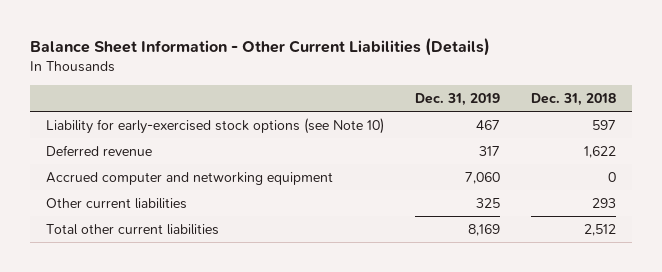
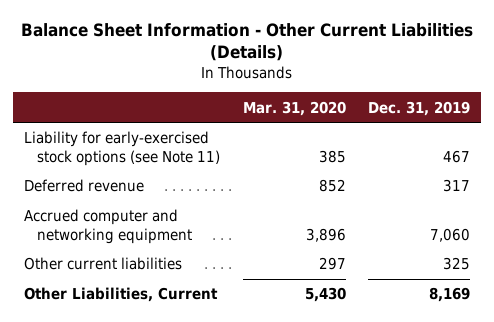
- | Dec. 31, 2019 | Dec. 31, 2018
+ | Mar. 31, 2020 | Dec. 31, 2019
- Liability for early-exercised stock options (see Note 10) | 467 | 597
+ Liability for early-exercised stock options (see Note 11) | 385 | 467
- Total other current liabilities | 8,169 | 2,512
+ Other Liabilities, Current | 5,430 | 8,169

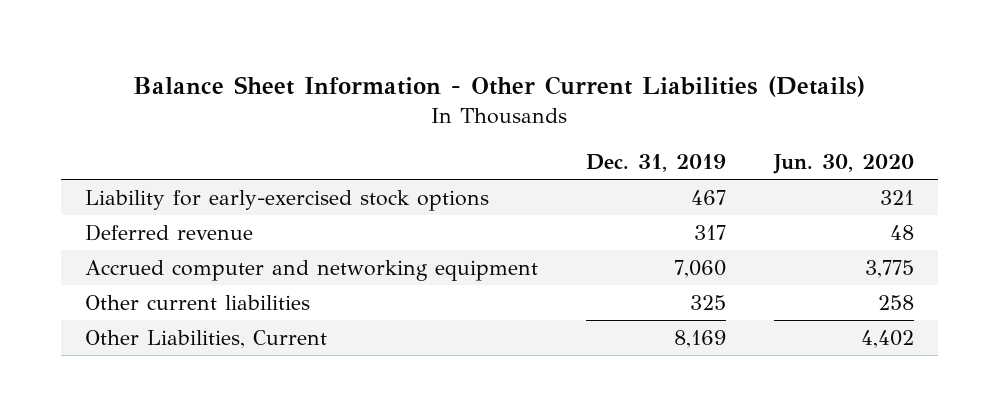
- | Mar. 31, 2020 | Dec. 31, 2019
+ | Dec. 31, 2019 | Jun. 30, 2020
- Liability for early-exercised stock options (see Note 11) | 385 | 467
+ Liability for early-exercised stock options | 467 | 321

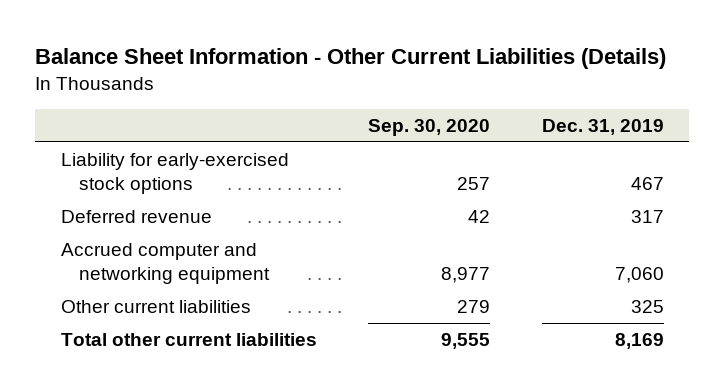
- | Dec. 31, 2019 | Jun. 30, 2020
+ | Sep. 30, 2020 | Dec. 31, 2019
- Other Liabilities, Current | 8,169 | 4,402
+ Total other current liabilities | 9,555 | 8,169

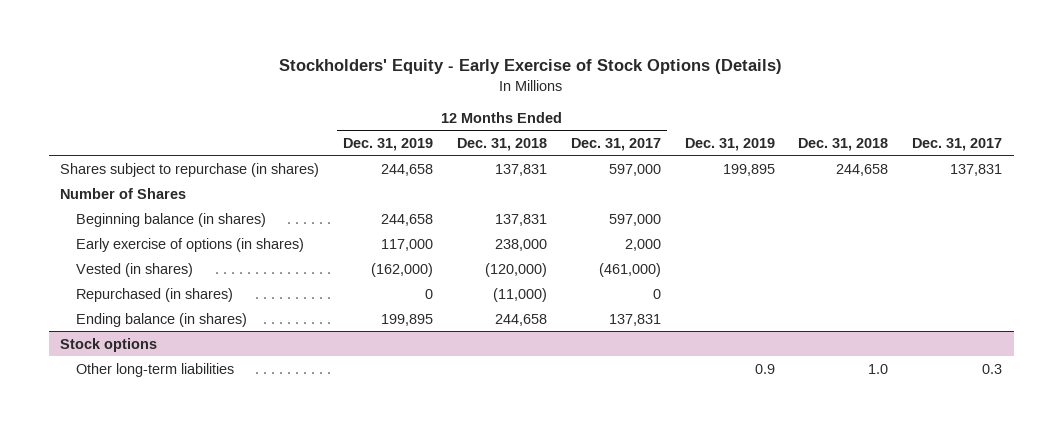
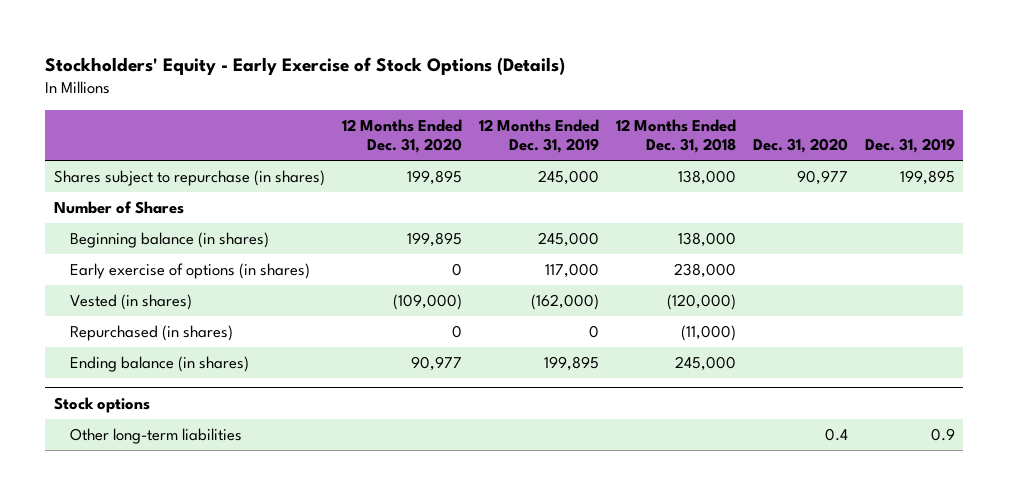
- | 12 Months Ended Dec. 31, 2019 | 12 Months Ended Dec. 31, 2018 | 12 Months Ended Dec. 31, 2017 | Dec. 31, 2019 | Dec. 31, 2018 | Dec. 31, 2017
+ | 12 Months Ended Dec. 31, 2020 | 12 Months Ended Dec. 31, 2019 | 12 Months Ended Dec. 31, 2018 | Dec. 31, 2020 | Dec. 31, 2019
- Shares subject to repurchase (in shares) | 244,658 | 137,831 | 597,000 | 199,895 | 244,658 | 137,831
+ Shares subject to repurchase (in shares) | 199,895 | 245,000 | 138,000 | 90,977 | 199,895
- Beginning balance (in shares) | 244,658 | 137,831 | 597,000 | | |
+ Beginning balance (in shares) | 199,895 | 245,000 | 138,000 | |
- Ending balance (in shares) | 199,895 | 244,658 | 137,831 | | |
+ Ending balance (in shares) | 90,977 | 199,895 | 245,000 | |

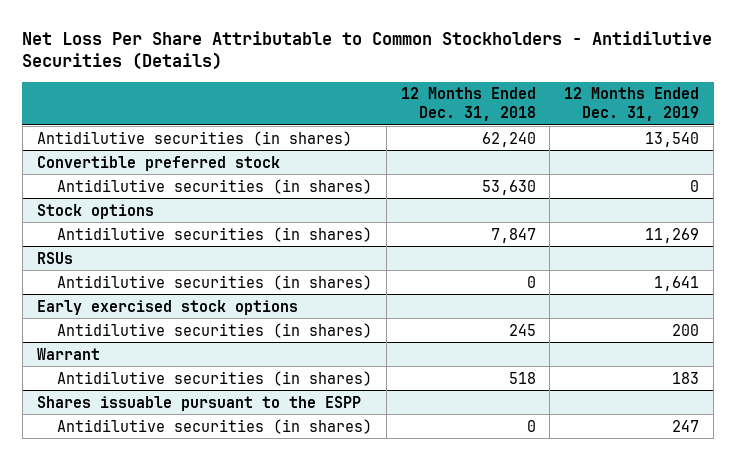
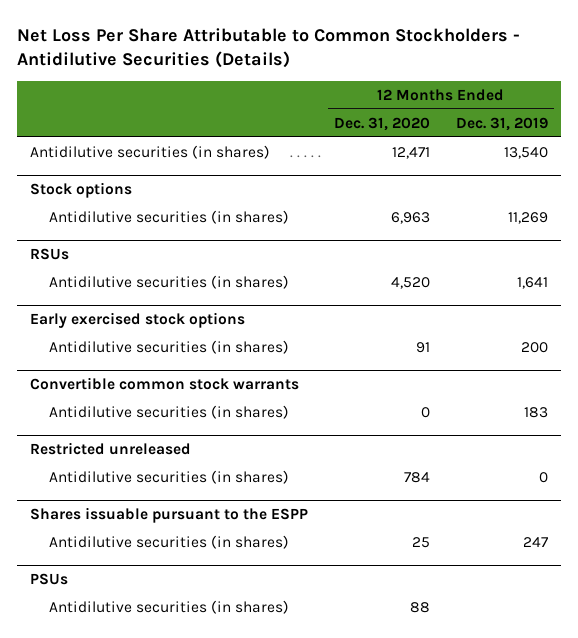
- | 12 Months Ended Dec. 31, 2018 | 12 Months Ended Dec. 31, 2019
+ | 12 Months Ended Dec. 31, 2020 | 12 Months Ended Dec. 31, 2019
- Convertible preferred stock
- Antidilutive securities (in shares) | 53,630 | 0
- Warrant
+ Convertible common stock warrants
+ Restricted unreleased
+ Antidilutive securities (in shares) | 784 | 0
+ PSUs
+ Antidilutive securities (in shares) | 88 |

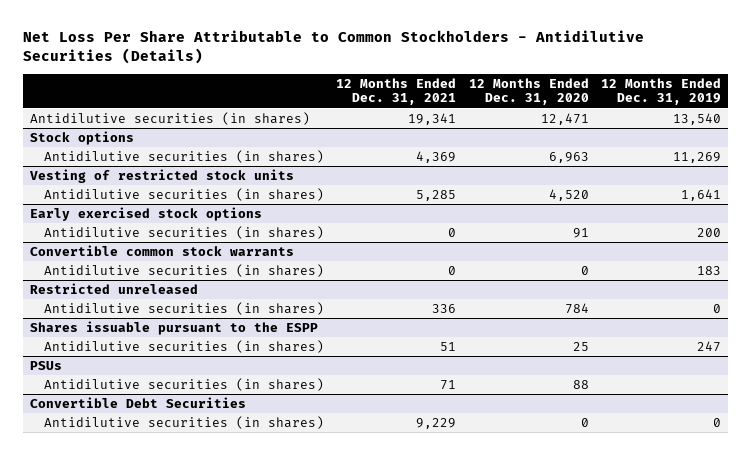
- | 12 Months Ended Dec. 31, 2020 | 12 Months Ended Dec. 31, 2019
+ | 12 Months Ended Dec. 31, 2021 | 12 Months Ended Dec. 31, 2020 | 12 Months Ended Dec. 31, 2019
- RSUs
+ Vesting of restricted stock units
+ Convertible Debt Securities
+ Antidilutive securities (in shares) | 9,229 | 0 | 0

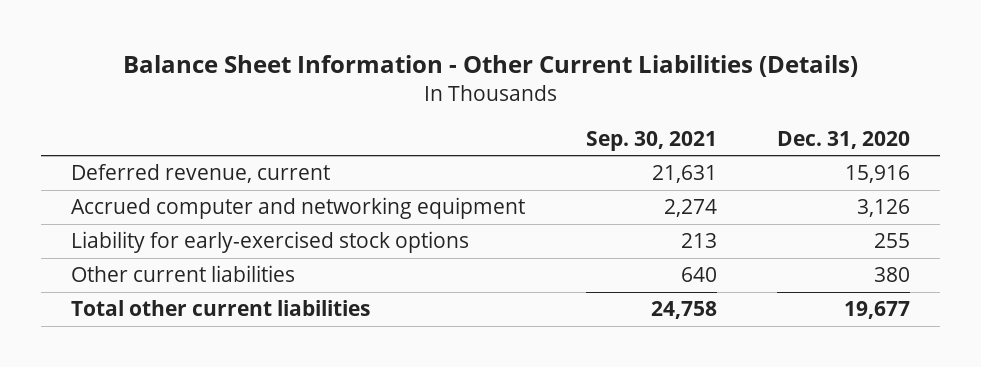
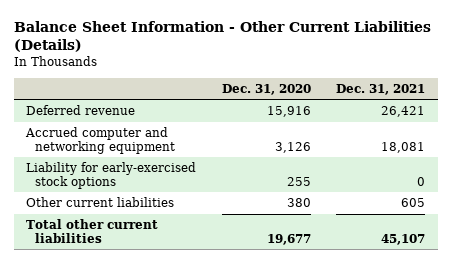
- | Sep. 30, 2021 | Dec. 31, 2020
+ | Dec. 31, 2020 | Dec. 31, 2021
- Deferred revenue, current | 21,631 | 15,916
+ Deferred revenue | 15,916 | 26,421

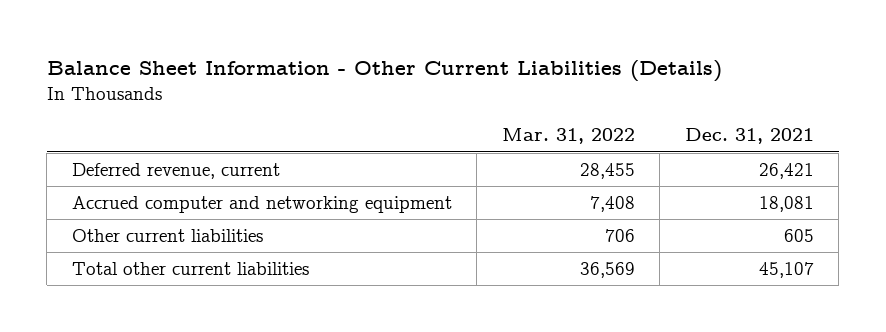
- | Dec. 31, 2020 | Dec. 31, 2021
+ | Mar. 31, 2022 | Dec. 31, 2021
- Deferred revenue | 15,916 | 26,421
+ Deferred revenue, current | 28,455 | 26,421
- Liability for early-exercised stock options | 255 | 0

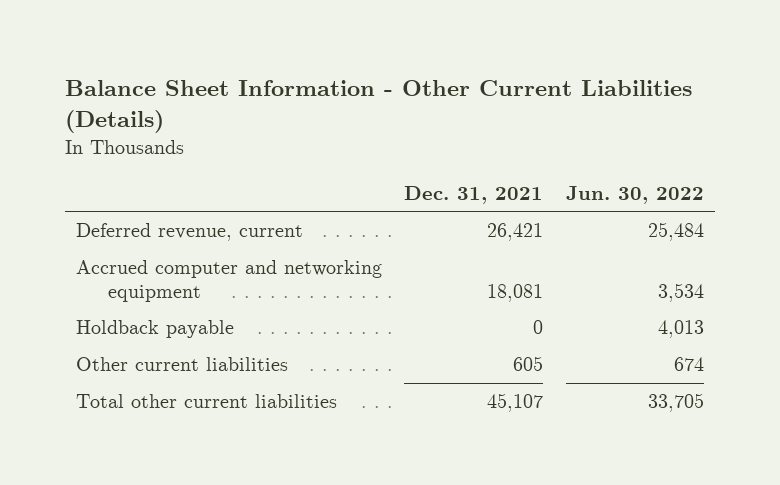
- | Mar. 31, 2022 | Dec. 31, 2021
+ | Dec. 31, 2021 | Jun. 30, 2022
+ Holdback payable | 0 | 4,013

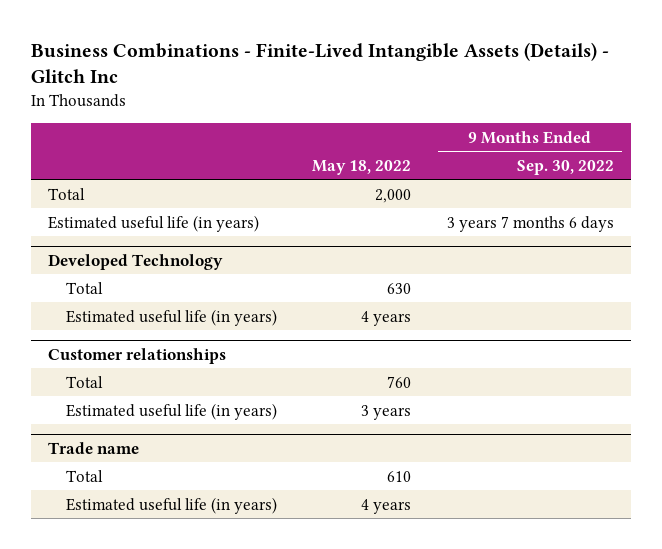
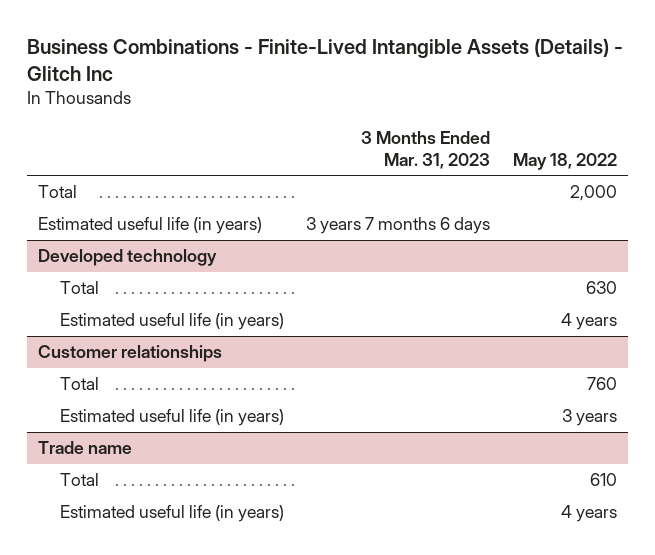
- | May 18, 2022 | 9 Months Ended Sep. 30, 2022
+ | 3 Months Ended Mar. 31, 2023 | May 18, 2022
- Developed Technology
+ Developed technology

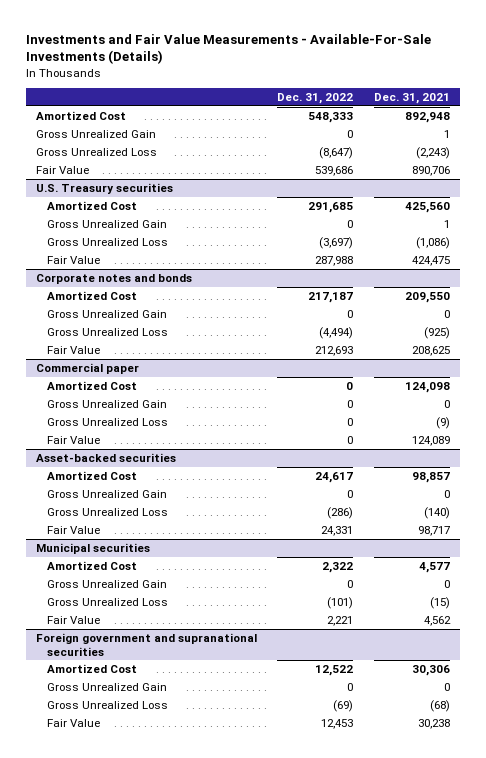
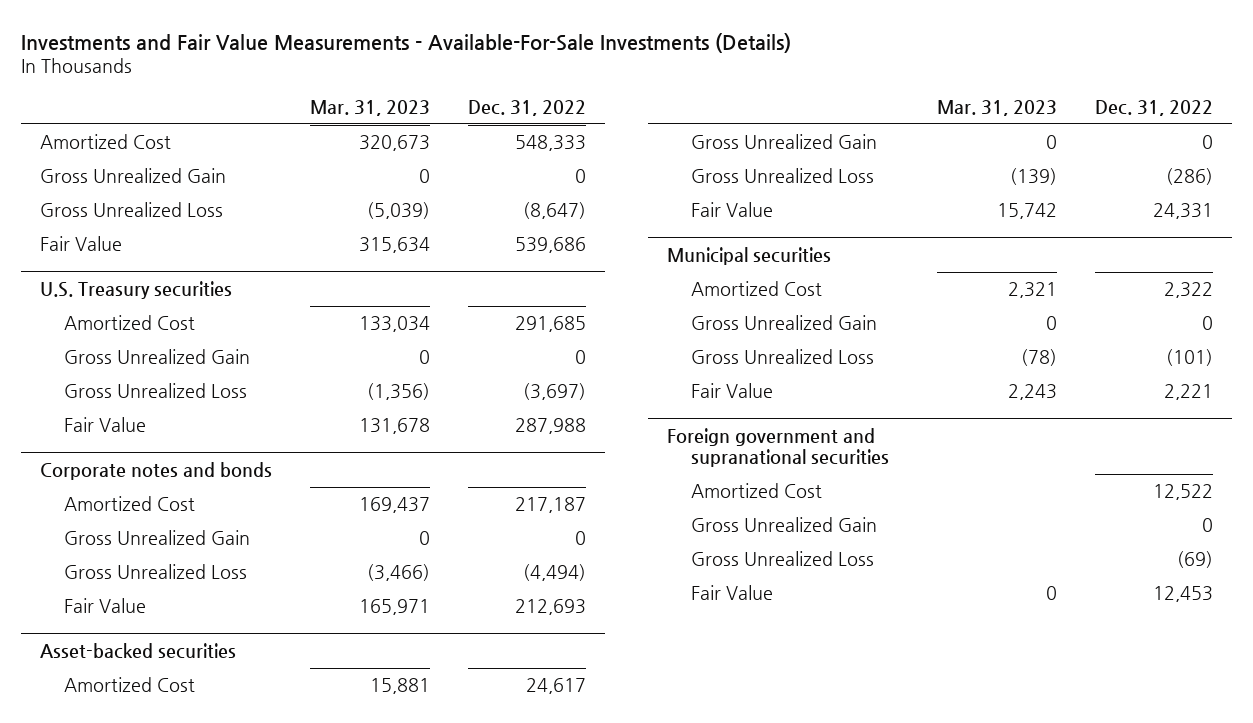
- | Dec. 31, 2022 | Dec. 31, 2021
+ | Mar. 31, 2023 | Dec. 31, 2022
- Commercial paper
- Amortized Cost | 0 | 124,098
- Gross Unrealized Gain | 0 | 0
- Gross Unrealized Loss | 0 | (9)
- Fair Value | 0 | 124,089

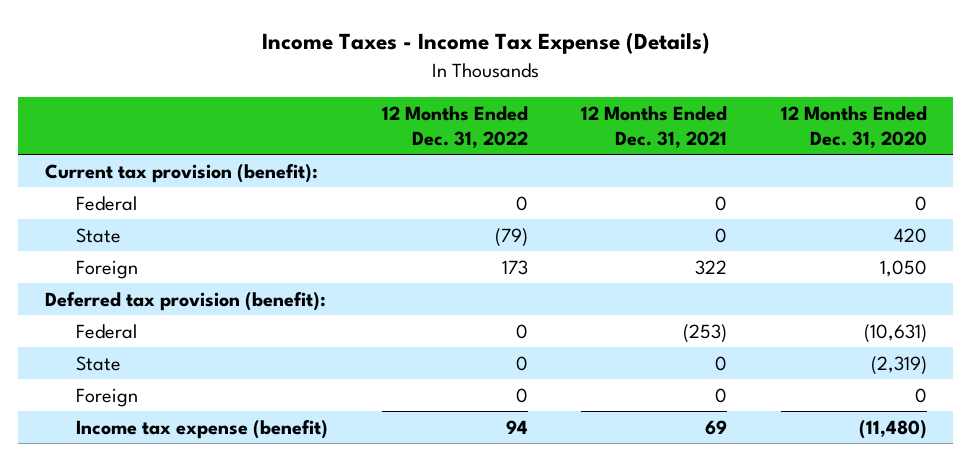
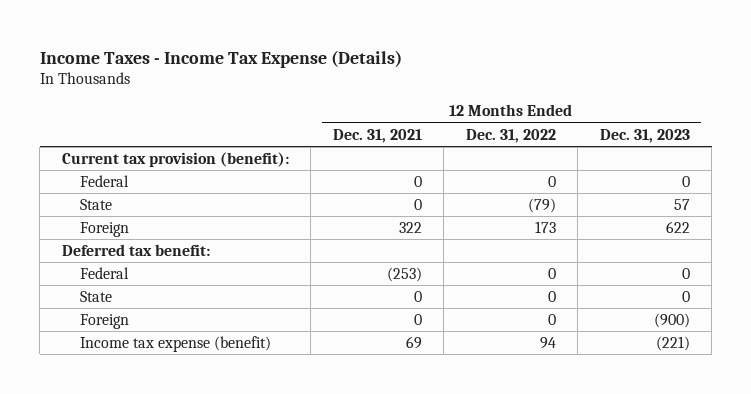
- | 12 Months Ended Dec. 31, 2022 | 12 Months Ended Dec. 31, 2021 | 12 Months Ended Dec. 31, 2020
+ | 12 Months Ended Dec. 31, 2021 | 12 Months Ended Dec. 31, 2022 | 12 Months Ended Dec. 31, 2023
- Deferred tax provision (benefit):
+ Deferred tax benefit:

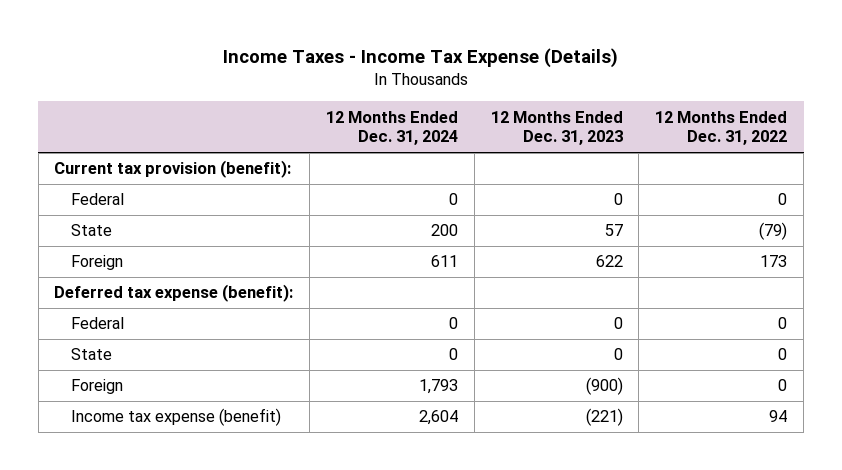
- | 12 Months Ended Dec. 31, 2021 | 12 Months Ended Dec. 31, 2022 | 12 Months Ended Dec. 31, 2023
+ | 12 Months Ended Dec. 31, 2024 | 12 Months Ended Dec. 31, 2023 | 12 Months Ended Dec. 31, 2022
- Deferred tax benefit:
+ Deferred tax expense (benefit):

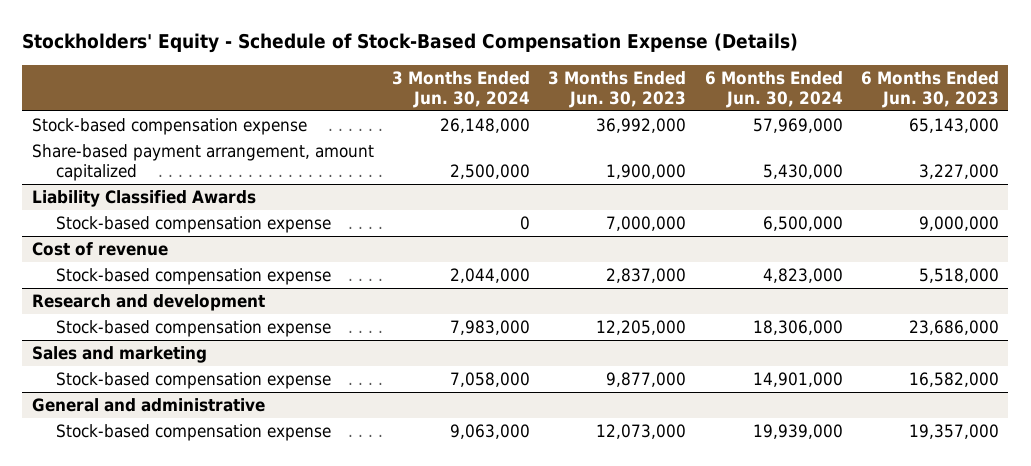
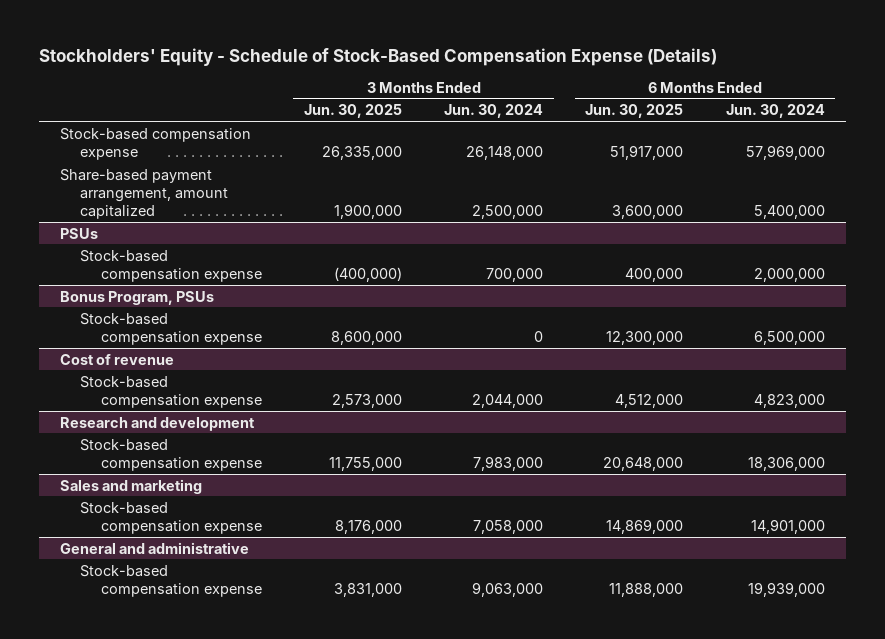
- | 3 Months Ended Jun. 30, 2024 | 3 Months Ended Jun. 30, 2023 | 6 Months Ended Jun. 30, 2024 | 6 Months Ended Jun. 30, 2023
+ | 3 Months Ended Jun. 30, 2025 | 3 Months Ended Jun. 30, 2024 | 6 Months Ended Jun. 30, 2025 | 6 Months Ended Jun. 30, 2024
- Share-based payment arrangement, amount capitalized | 2,500,000 | 1,900,000 | 5,430,000 | 3,227,000
- Liability Classified Awards
+ Share-based payment arrangement, amount capitalized | 1,900,000 | 2,500,000 | 3,600,000 | 5,400,000
+ PSUs
+ Stock-based compensation expense | (400,000) | 700,000 | 400,000 | 2,000,000
+ Bonus Program, PSUs

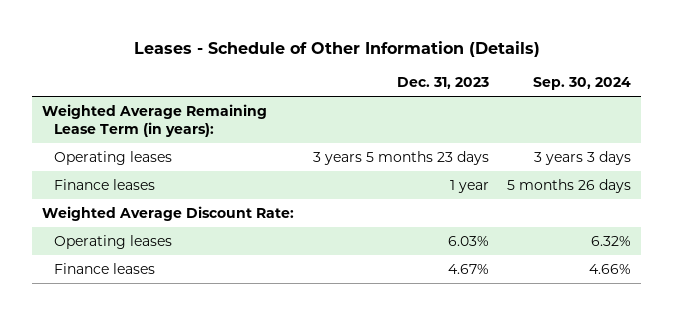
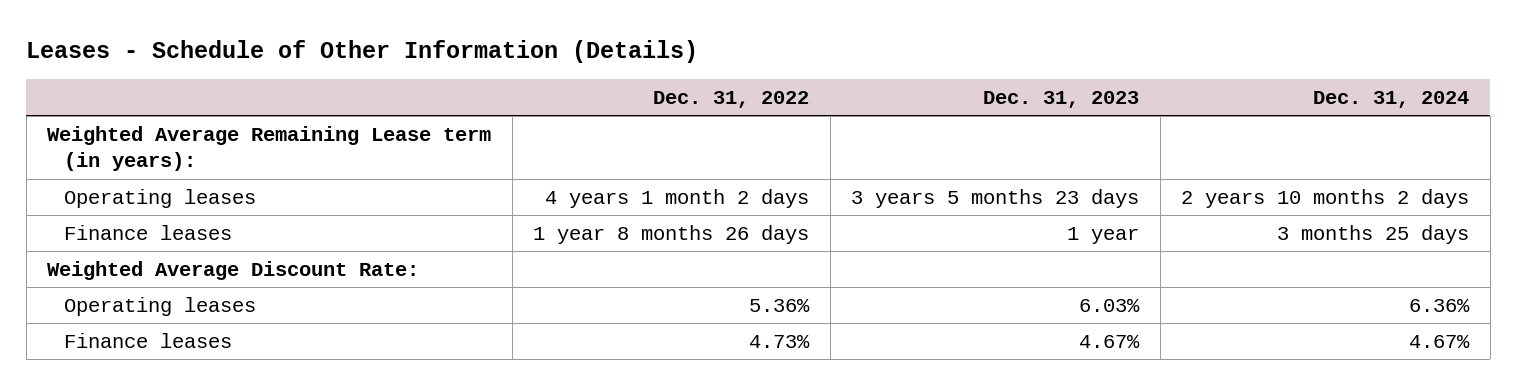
- | Dec. 31, 2023 | Sep. 30, 2024
+ | Dec. 31, 2022 | Dec. 31, 2023 | Dec. 31, 2024
- Weighted Average Remaining Lease Term (in years):
+ Weighted Average Remaining Lease term (in years):

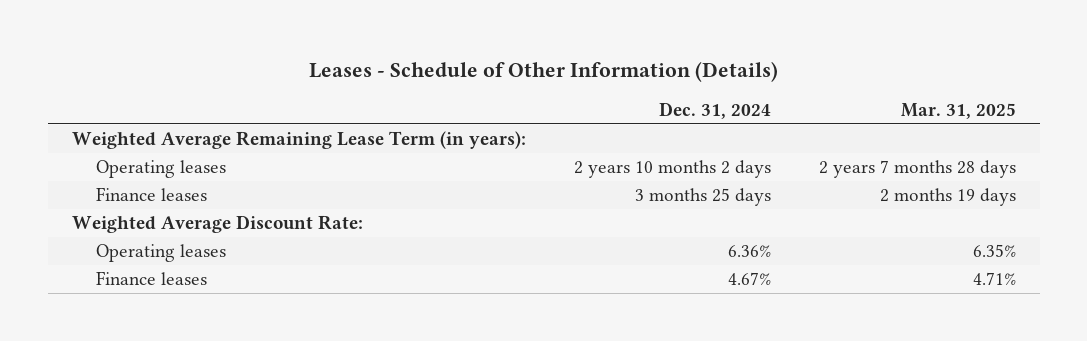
- | Dec. 31, 2022 | Dec. 31, 2023 | Dec. 31, 2024
+ | Dec. 31, 2024 | Mar. 31, 2025
- Weighted Average Remaining Lease term (in years):
+ Weighted Average Remaining Lease Term (in years):

